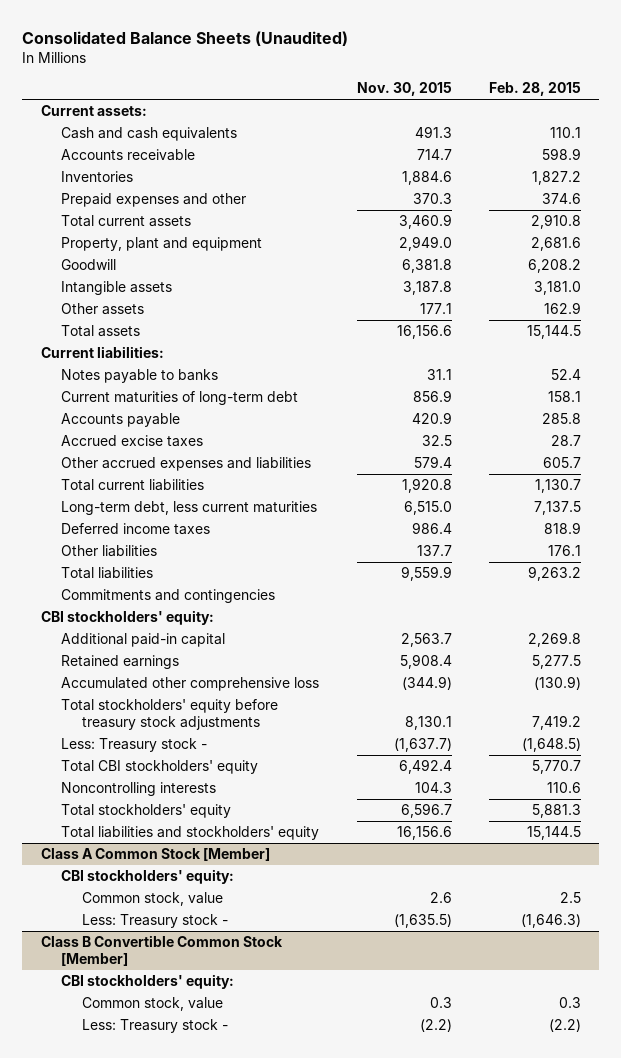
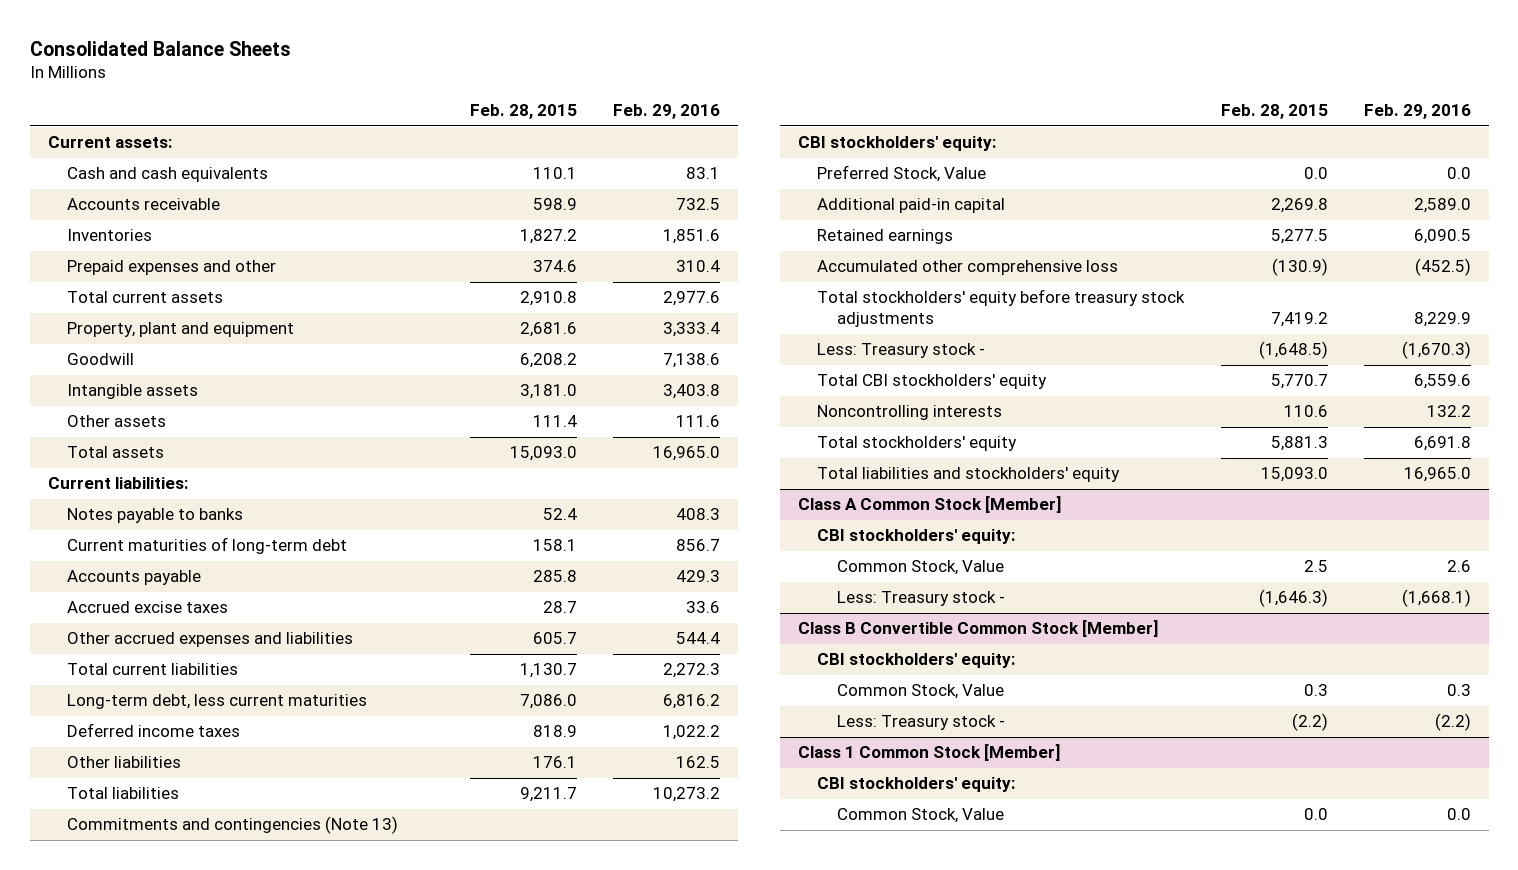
- Consolidated Balance Sheets (Unaudited)
+ Consolidated Balance Sheets
- | Nov. 30, 2015 | Feb. 28, 2015
+ | Feb. 28, 2015 | Feb. 29, 2016
- Other assets | 177.1 | 162.9
- Total assets | 16,156.6 | 15,144.5
+ Other assets | 111.4 | 111.6
+ Total assets | 15,093.0 | 16,965.0
- Long-term debt, less current maturities | 6,515.0 | 7,137.5
+ Long-term debt, less current maturities | 7,086.0 | 6,816.2
- Total liabilities | 9,559.9 | 9,263.2
- Commitments and contingencies
+ Total liabilities | 9,211.7 | 10,273.2
+ Commitments and contingencies (Note 13)
+ Preferred Stock, Value | 0.0 | 0.0
- Total liabilities and stockholders' equity | 16,156.6 | 15,144.5
+ Total liabilities and stockholders' equity | 15,093.0 | 16,965.0
@ Class A Common Stock [Member]
- Common stock, value | 2.6 | 2.5
+ Common Stock, Value | 2.5 | 2.6
@ Class B Convertible Common Stock [Member]
- Common stock, value | 0.3 | 0.3
+ Common Stock, Value | 0.3 | 0.3
+ Class 1 Common Stock [Member]
+ CBI stockholders' equity:
+ Common Stock, Value | 0.0 | 0.0

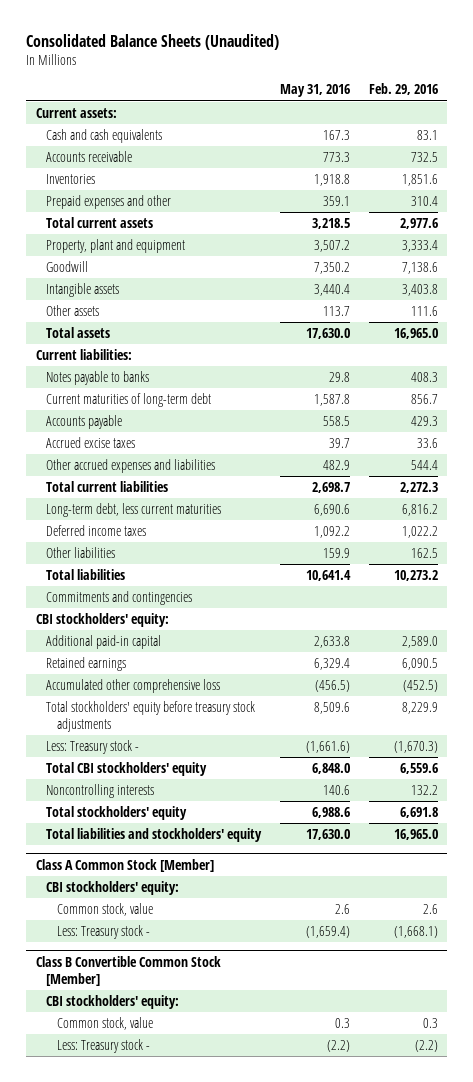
- Consolidated Balance Sheets
+ Consolidated Balance Sheets (Unaudited)
- | Feb. 28, 2015 | Feb. 29, 2016
+ | May 31, 2016 | Feb. 29, 2016
- Commitments and contingencies (Note 13)
+ Commitments and contingencies
- Preferred Stock, Value | 0.0 | 0.0
@ Class A Common Stock [Member]
- Common Stock, Value | 2.5 | 2.6
+ Common stock, value | 2.6 | 2.6
@ Class B Convertible Common Stock [Member]
- Common Stock, Value | 0.3 | 0.3
+ Common stock, value | 0.3 | 0.3
- Class 1 Common Stock [Member]
- CBI stockholders' equity:
- Common Stock, Value | 0.0 | 0.0

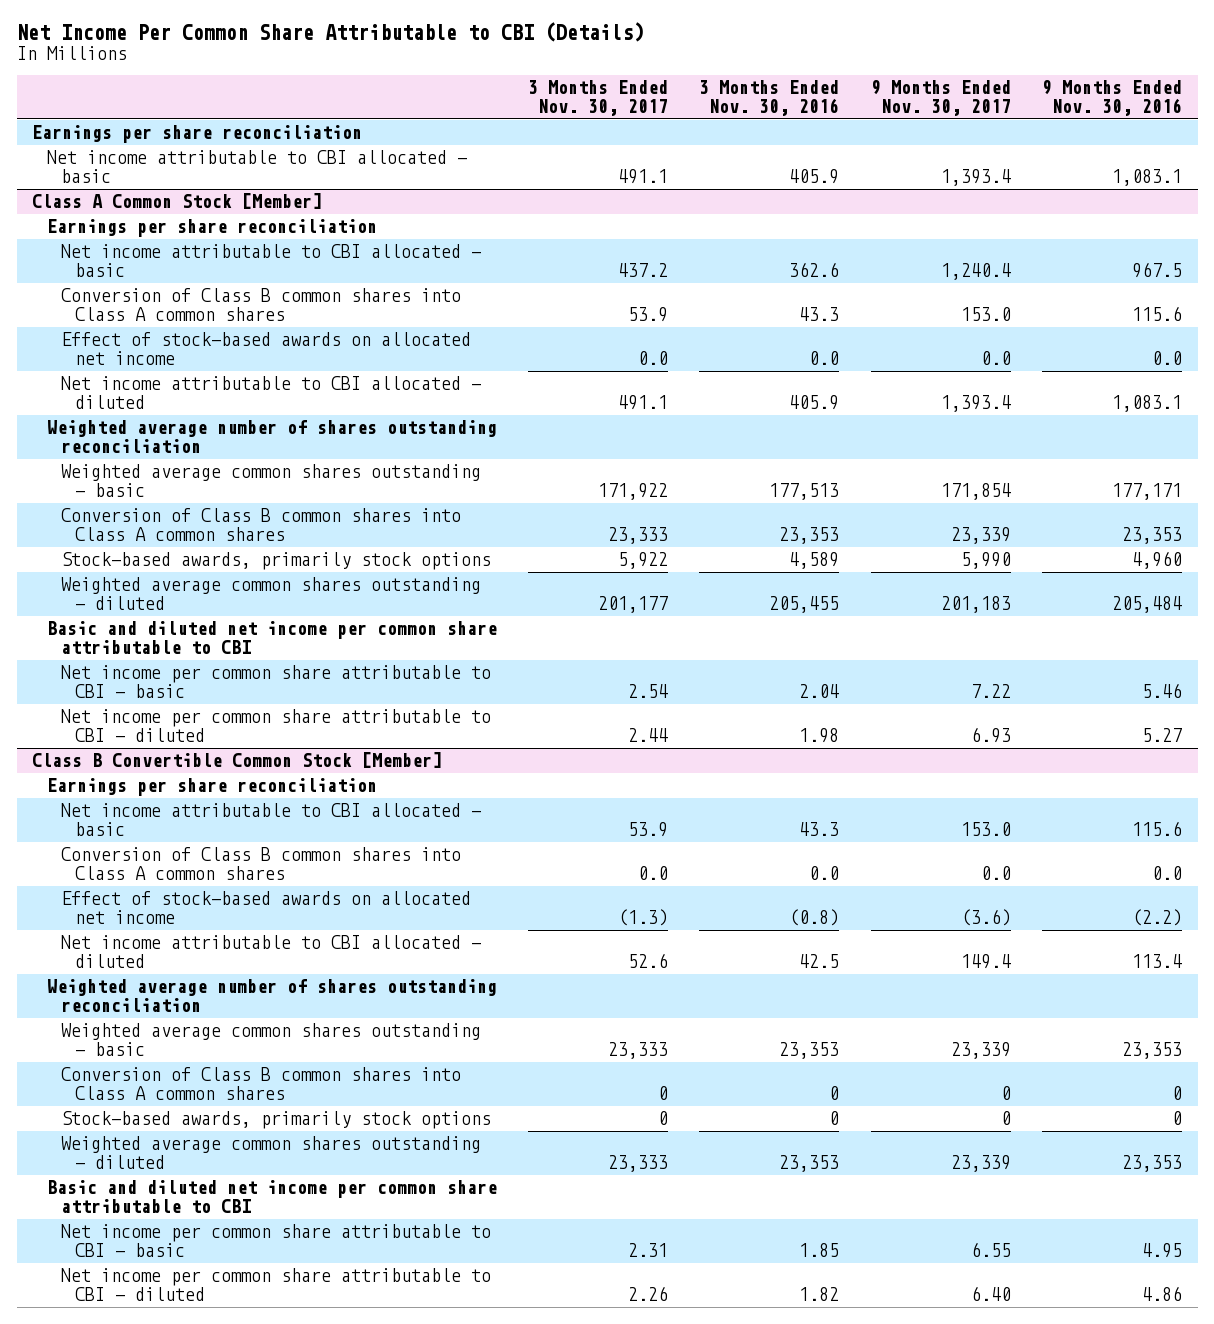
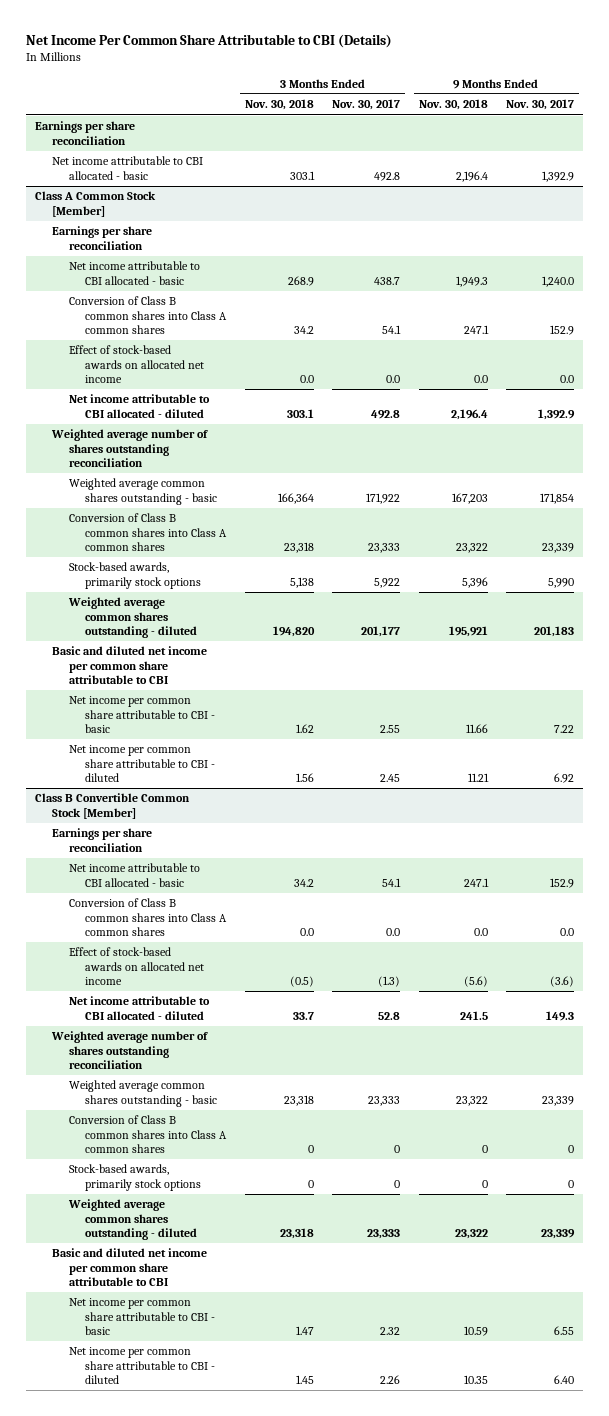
- | 3 Months Ended Nov. 30, 2017 | 3 Months Ended Nov. 30, 2016 | 9 Months Ended Nov. 30, 2017 | 9 Months Ended Nov. 30, 2016
+ | 3 Months Ended Nov. 30, 2018 | 3 Months Ended Nov. 30, 2017 | 9 Months Ended Nov. 30, 2018 | 9 Months Ended Nov. 30, 2017
- Net income attributable to CBI allocated - basic | 491.1 | 405.9 | 1,393.4 | 1,083.1
+ Net income attributable to CBI allocated - basic | 303.1 | 492.8 | 2,196.4 | 1,392.9
@ Class A Common Stock [Member]
- Net income attributable to CBI allocated - basic | 437.2 | 362.6 | 1,240.4 | 967.5
- Conversion of Class B common shares into Class A common shares | 53.9 | 43.3 | 153.0 | 115.6
+ Net income attributable to CBI allocated - basic | 268.9 | 438.7 | 1,949.3 | 1,240.0
+ Conversion of Class B common shares into Class A common shares | 34.2 | 54.1 | 247.1 | 152.9
- Net income attributable to CBI allocated - diluted | 491.1 | 405.9 | 1,393.4 | 1,083.1
+ Net income attributable to CBI allocated - diluted | 303.1 | 492.8 | 2,196.4 | 1,392.9
- Net income per common share attributable to CBI - basic | 2.54 | 2.04 | 7.22 | 5.46
- Net income per common share attributable to CBI - diluted | 2.44 | 1.98 | 6.93 | 5.27
+ Net income per common share attributable to CBI - basic | 1.62 | 2.55 | 11.66 | 7.22
+ Net income per common share attributable to CBI - diluted | 1.56 | 2.45 | 11.21 | 6.92
@ Class B Convertible Common Stock [Member]
- Net income attributable to CBI allocated - basic | 53.9 | 43.3 | 153.0 | 115.6
+ Net income attributable to CBI allocated - basic | 34.2 | 54.1 | 247.1 | 152.9
- Net income attributable to CBI allocated - diluted | 52.6 | 42.5 | 149.4 | 113.4
+ Net income attributable to CBI allocated - diluted | 33.7 | 52.8 | 241.5 | 149.3
- Net income per common share attributable to CBI - basic | 2.31 | 1.85 | 6.55 | 4.95
+ Net income per common share attributable to CBI - basic | 1.47 | 2.32 | 10.59 | 6.55

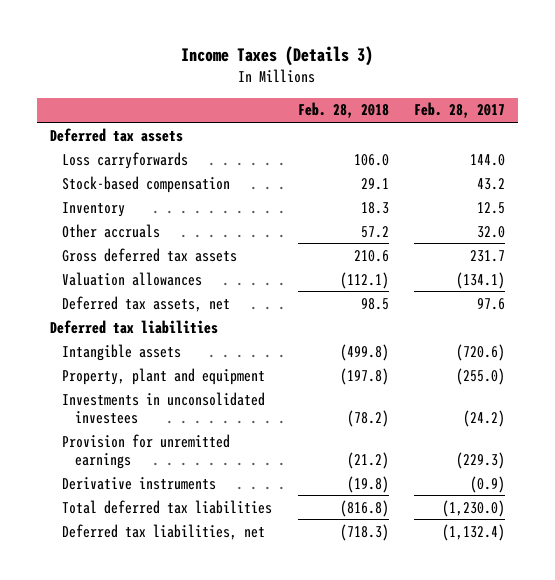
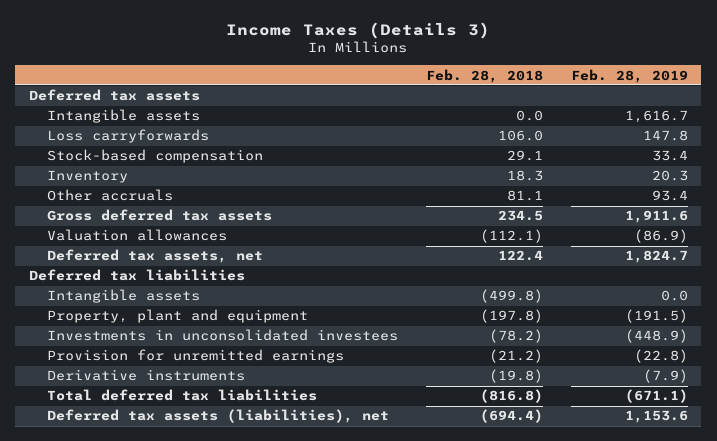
- | Feb. 28, 2018 | Feb. 28, 2017
+ | Feb. 28, 2018 | Feb. 28, 2019
+ Intangible assets | 0.0 | 1,616.7
- Other accruals | 57.2 | 32.0
- Gross deferred tax assets | 210.6 | 231.7
+ Other accruals | 81.1 | 93.4
+ Gross deferred tax assets | 234.5 | 1,911.6
- Deferred tax assets, net | 98.5 | 97.6
+ Deferred tax assets, net | 122.4 | 1,824.7
- Deferred tax liabilities, net | (718.3) | (1,132.4)
+ Deferred tax assets (liabilities), net | (694.4) | 1,153.6

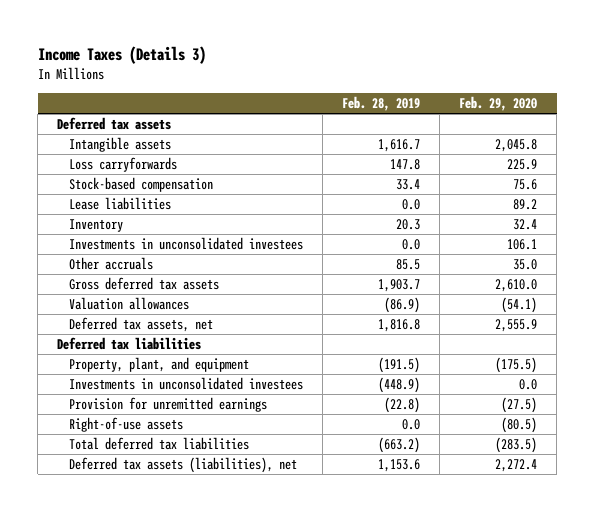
- | Feb. 28, 2018 | Feb. 28, 2019
+ | Feb. 28, 2019 | Feb. 29, 2020
+ Lease liabilities | 0.0 | 89.2
- Other accruals | 81.1 | 93.4
- Gross deferred tax assets | 234.5 | 1,911.6
+ Investments in unconsolidated investees | 0.0 | 106.1
+ Other accruals | 85.5 | 35.0
+ Gross deferred tax assets | 1,903.7 | 2,610.0
- Deferred tax assets, net | 122.4 | 1,824.7
+ Deferred tax assets, net | 1,816.8 | 2,555.9
- Intangible assets | (499.8) | 0.0
- Property, plant and equipment | (197.8) | (191.5)
+ Property, plant, and equipment | (191.5) | (175.5)
- Derivative instruments | (19.8) | (7.9)
- Total deferred tax liabilities | (816.8) | (671.1)
+ Right-of-use assets | 0.0 | (80.5)
+ Total deferred tax liabilities | (663.2) | (283.5)

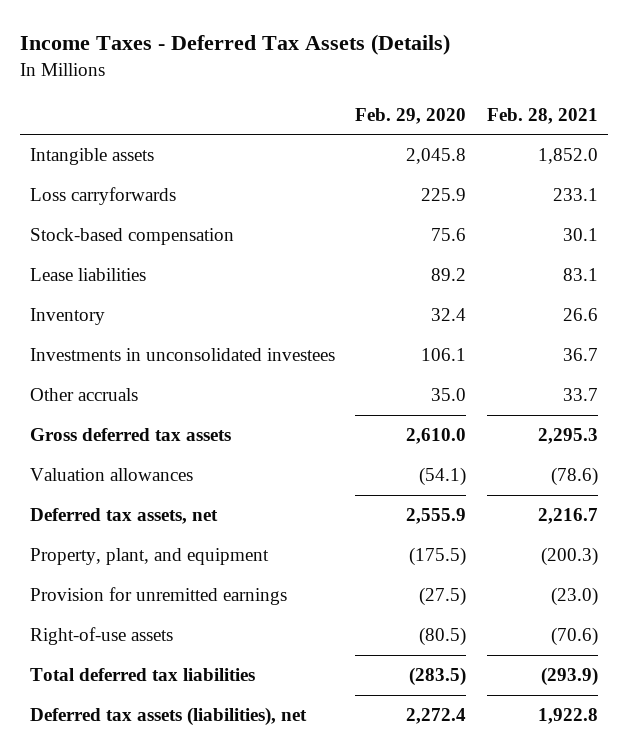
- Income Taxes (Details 3)
+ Income Taxes - Deferred Tax Assets (Details)
- | Feb. 28, 2019 | Feb. 29, 2020
+ | Feb. 29, 2020 | Feb. 28, 2021
- Deferred tax assets
- Deferred tax liabilities
- Investments in unconsolidated investees | (448.9) | 0.0

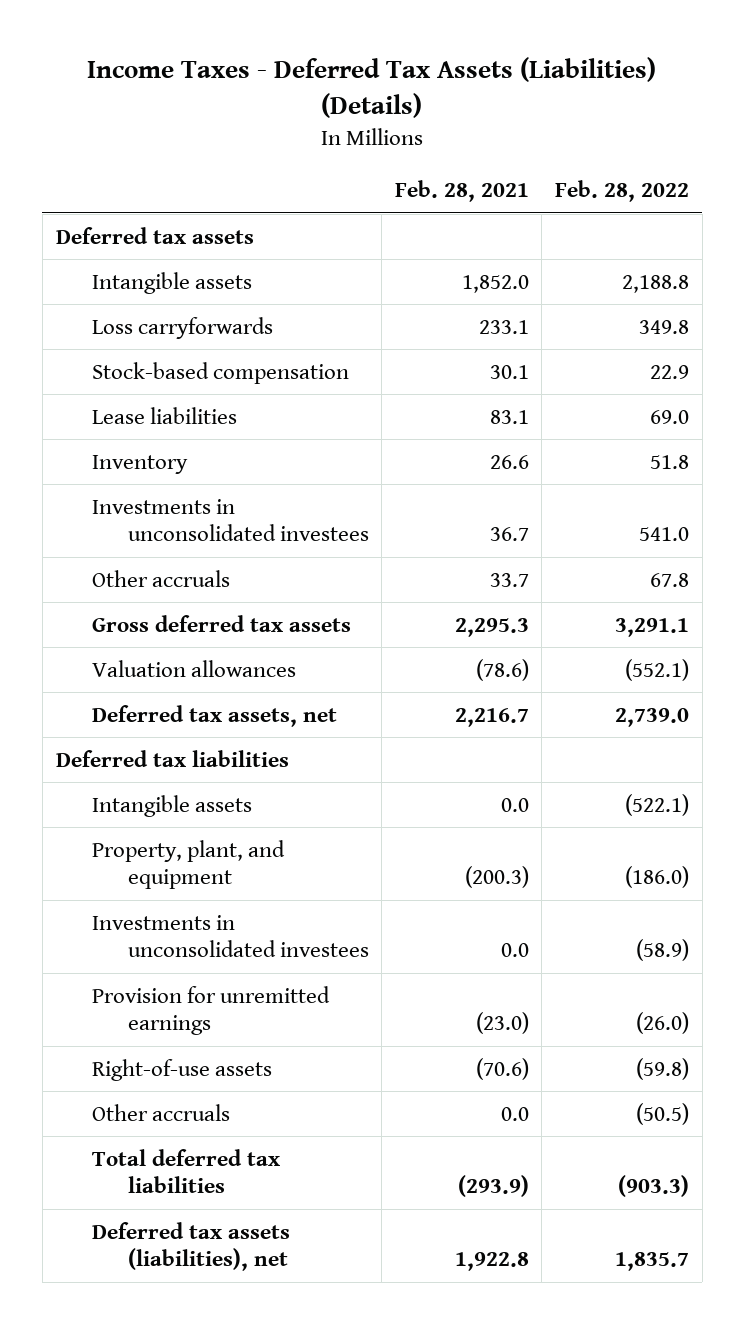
- Income Taxes - Deferred Tax Assets (Details)
+ Income Taxes - Deferred Tax Assets (Liabilities) (Details)
- | Feb. 29, 2020 | Feb. 28, 2021
+ | Feb. 28, 2021 | Feb. 28, 2022
+ Deferred tax assets
+ Deferred tax liabilities
+ Intangible assets | 0.0 | (522.1)
+ Investments in unconsolidated investees | 0.0 | (58.9)
+ Other accruals | 0.0 | (50.5)

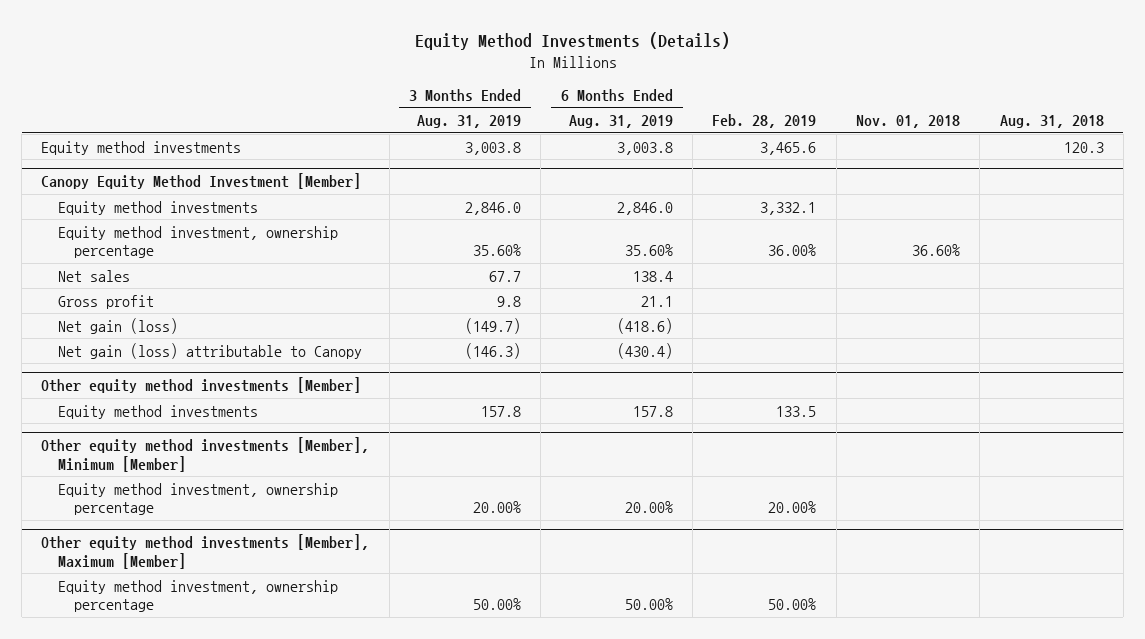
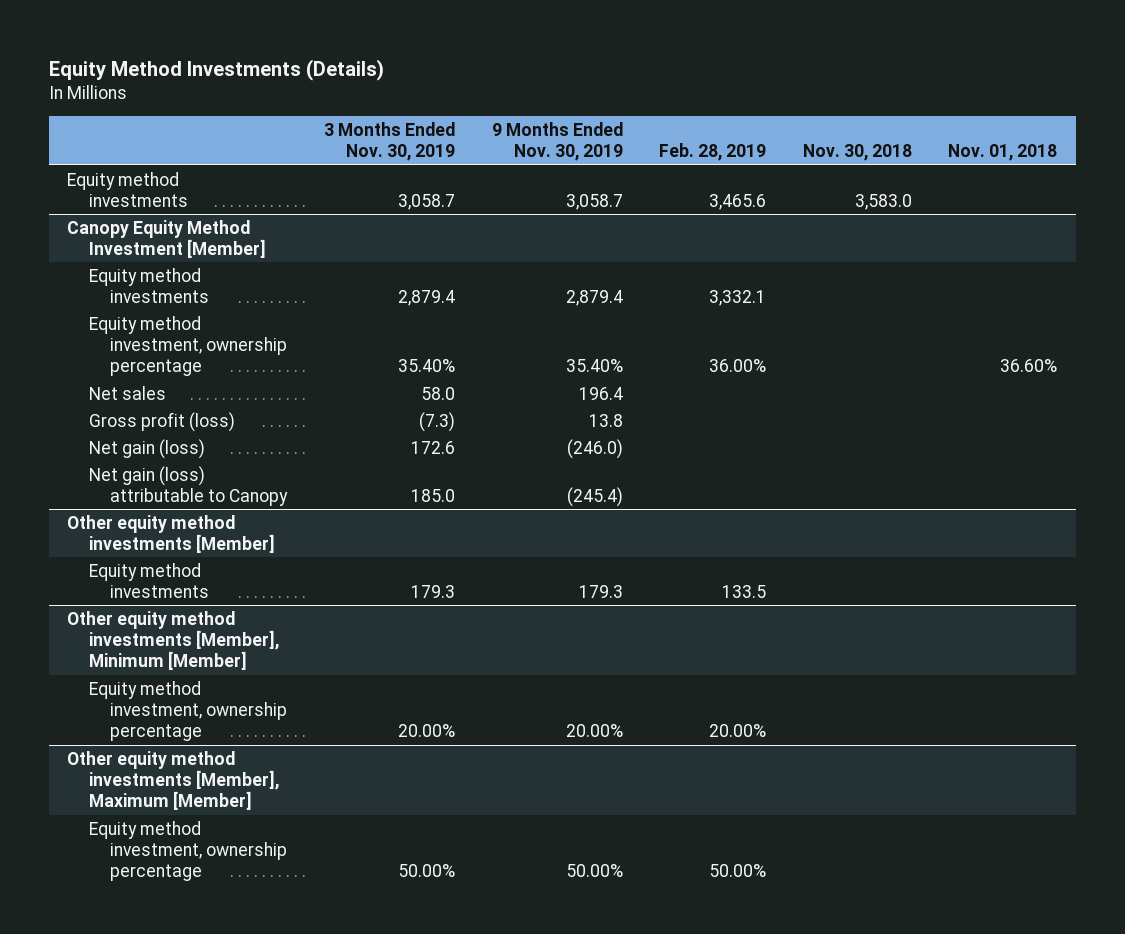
- | 3 Months Ended Aug. 31, 2019 | 6 Months Ended Aug. 31, 2019 | Feb. 28, 2019 | Nov. 01, 2018 | Aug. 31, 2018
+ | 3 Months Ended Nov. 30, 2019 | 9 Months Ended Nov. 30, 2019 | Feb. 28, 2019 | Nov. 30, 2018 | Nov. 01, 2018
@ Canopy Equity Method Investment [Member]
- Gross profit | 9.8 | 21.1 | | |
+ Gross profit (loss) | (7.3) | 13.8 | | |

